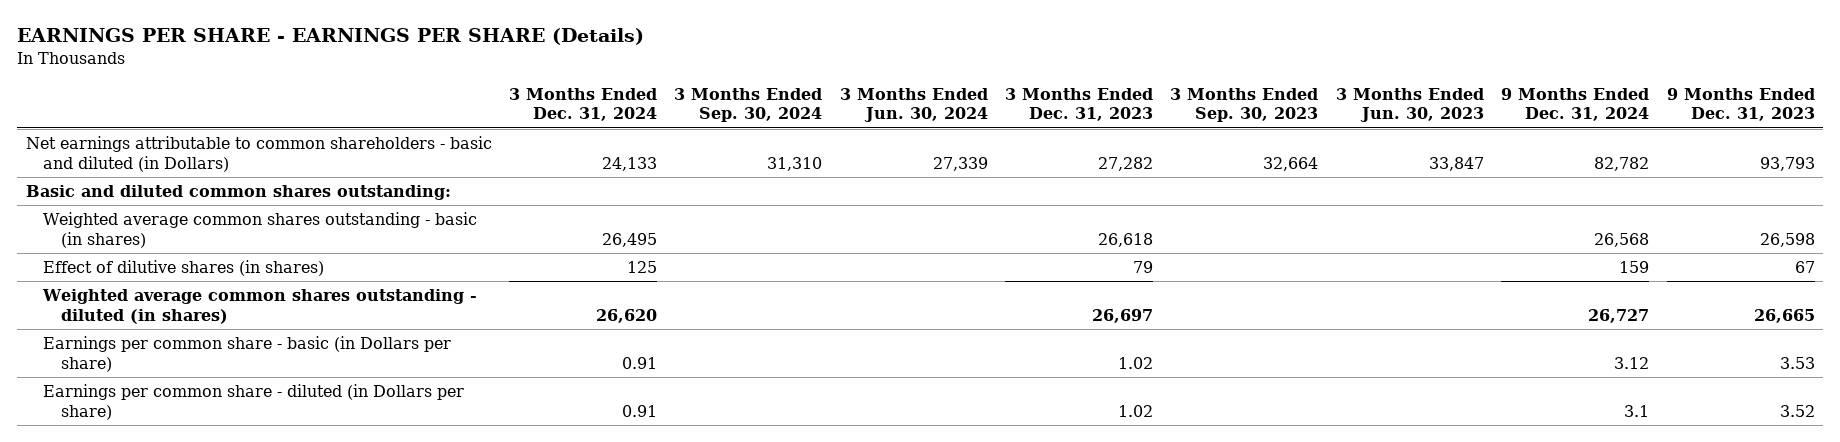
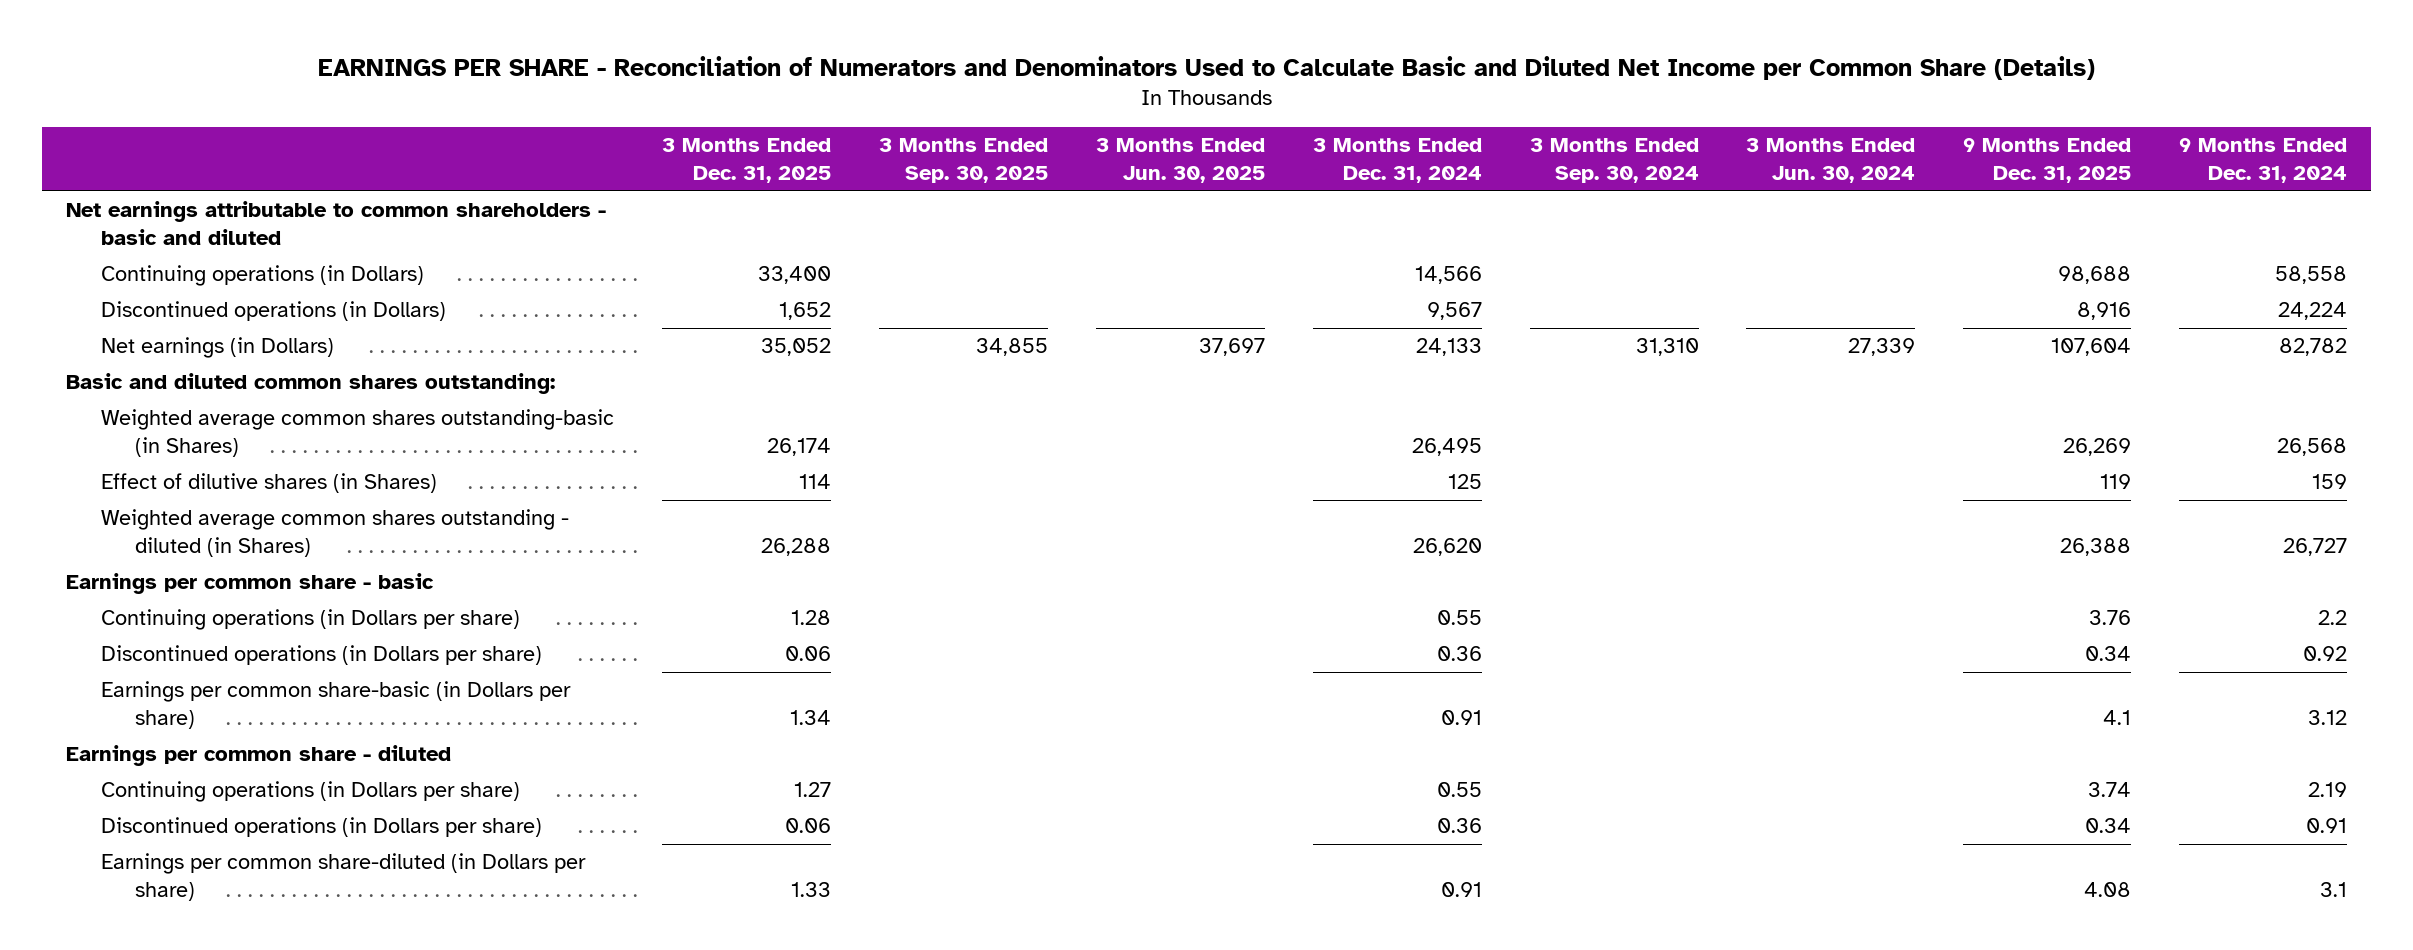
- EARNINGS PER SHARE - EARNINGS PER SHARE (Details)
+ EARNINGS PER SHARE - Reconciliation of Numerators and Denominators Used to Calculate Basic and Diluted Net Income per Common Share (Details)
- | 3 Months Ended Dec. 31, 2024 | 3 Months Ended Sep. 30, 2024 | 3 Months Ended Jun. 30, 2024 | 3 Months Ended Dec. 31, 2023 | 3 Months Ended Sep. 30, 2023 | 3 Months Ended Jun. 30, 2023 | 9 Months Ended Dec. 31, 2024 | 9 Months Ended Dec. 31, 2023
+ | 3 Months Ended Dec. 31, 2025 | 3 Months Ended Sep. 30, 2025 | 3 Months Ended Jun. 30, 2025 | 3 Months Ended Dec. 31, 2024 | 3 Months Ended Sep. 30, 2024 | 3 Months Ended Jun. 30, 2024 | 9 Months Ended Dec. 31, 2025 | 9 Months Ended Dec. 31, 2024
- Net earnings attributable to common shareholders - basic and diluted (in Dollars) | 24,133 | 31,310 | 27,339 | 27,282 | 32,664 | 33,847 | 82,782 | 93,793
+ Net earnings attributable to common shareholders - basic and diluted
+ Continuing operations (in Dollars) | 33,400 | | | 14,566 | | | 98,688 | 58,558
+ Discontinued operations (in Dollars) | 1,652 | | | 9,567 | | | 8,916 | 24,224
+ Net earnings (in Dollars) | 35,052 | 34,855 | 37,697 | 24,133 | 31,310 | 27,339 | 107,604 | 82,782
- Weighted average common shares outstanding - basic (in shares) | 26,495 | | | 26,618 | | | 26,568 | 26,598
- Effect of dilutive shares (in shares) | 125 | | | 79 | | | 159 | 67
- Weighted average common shares outstanding - diluted (in shares) | 26,620 | | | 26,697 | | | 26,727 | 26,665
- Earnings per common share - basic (in Dollars per share) | 0.91 | | | 1.02 | | | 3.12 | 3.53
- Earnings per common share - diluted (in Dollars per share) | 0.91 | | | 1.02 | | | 3.1 | 3.52
+ Weighted average common shares outstanding-basic (in Shares) | 26,174 | | | 26,495 | | | 26,269 | 26,568
+ Effect of dilutive shares (in Shares) | 114 | | | 125 | | | 119 | 159
+ Weighted average common shares outstanding - diluted (in Shares) | 26,288 | | | 26,620 | | | 26,388 | 26,727
+ Earnings per common share - basic
+ Continuing operations (in Dollars per share) | 1.28 | | | 0.55 | | | 3.76 | 2.2
+ Discontinued operations (in Dollars per share) | 0.06 | | | 0.36 | | | 0.34 | 0.92
+ Earnings per common share-basic (in Dollars per share) | 1.34 | | | 0.91 | | | 4.1 | 3.12
+ Earnings per common share - diluted
+ Continuing operations (in Dollars per share) | 1.27 | | | 0.55 | | | 3.74 | 2.19
+ Discontinued operations (in Dollars per share) | 0.06 | | | 0.36 | | | 0.34 | 0.91
+ Earnings per common share-diluted (in Dollars per share) | 1.33 | | | 0.91 | | | 4.08 | 3.1

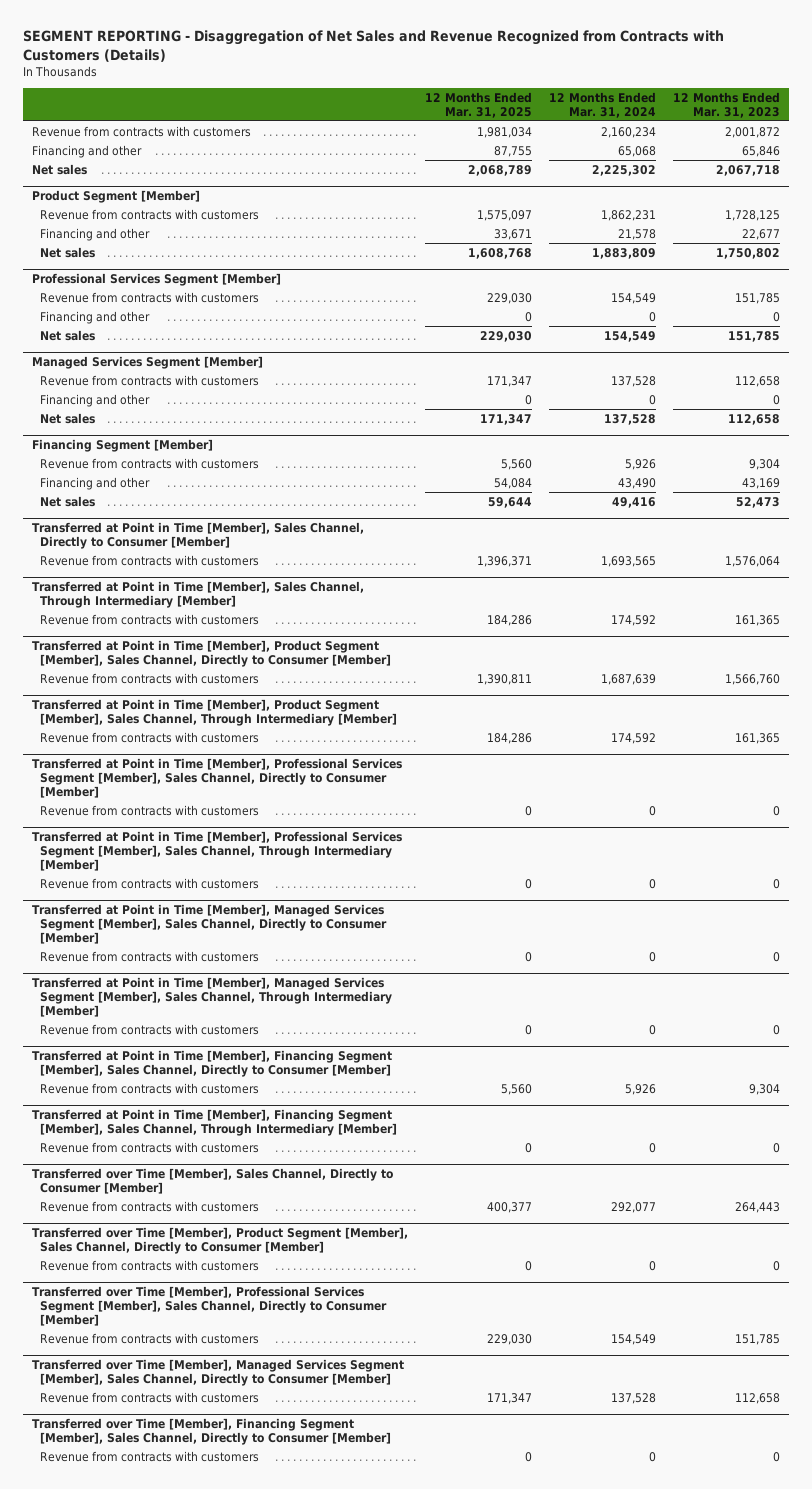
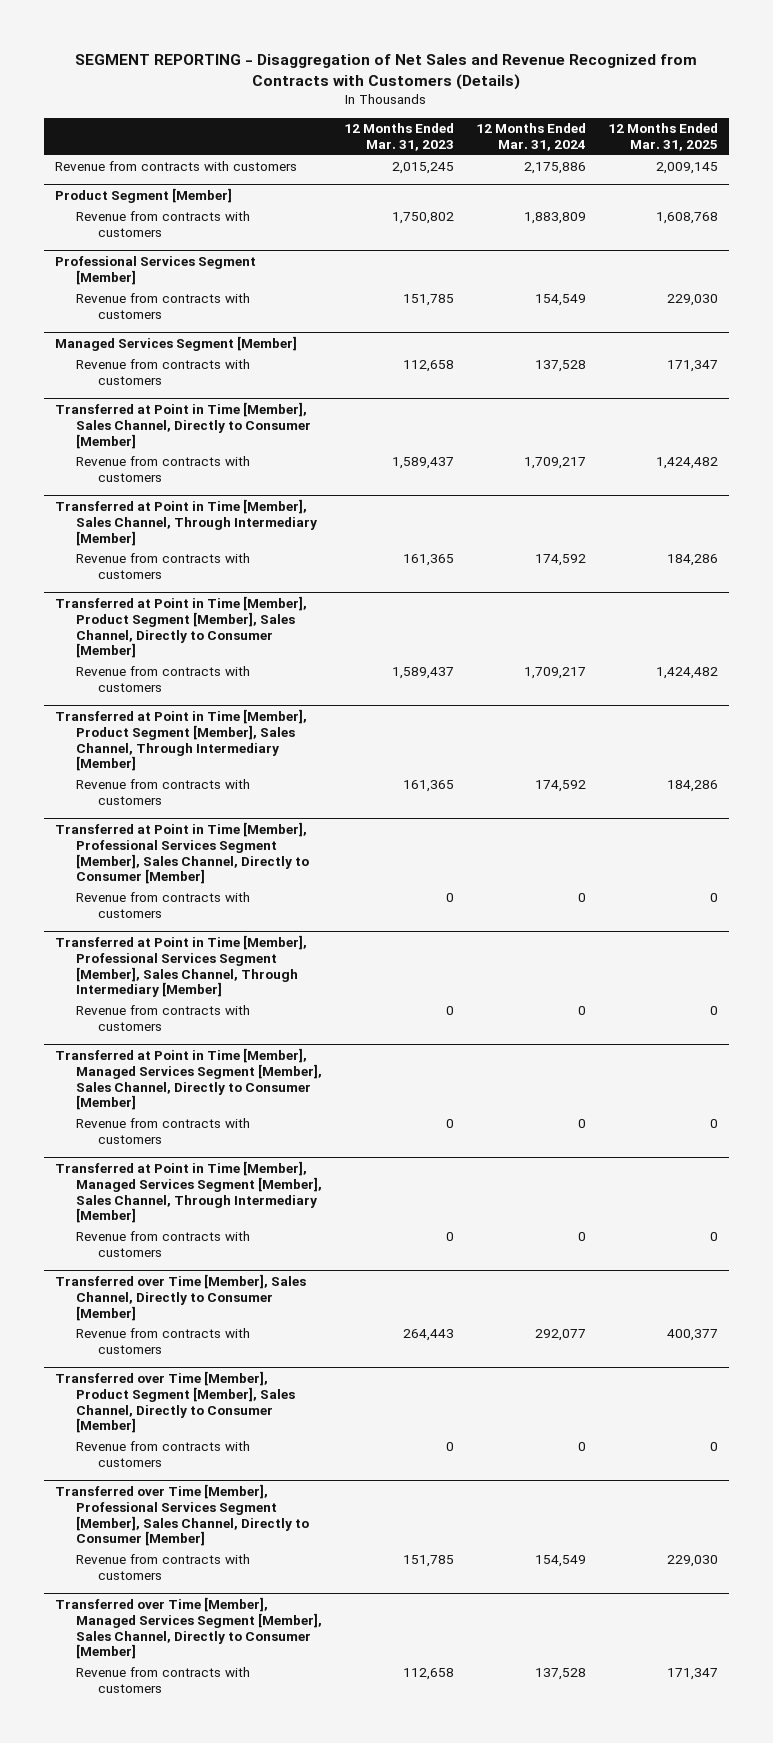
- | 12 Months Ended Mar. 31, 2025 | 12 Months Ended Mar. 31, 2024 | 12 Months Ended Mar. 31, 2023
+ | 12 Months Ended Mar. 31, 2023 | 12 Months Ended Mar. 31, 2024 | 12 Months Ended Mar. 31, 2025
- Revenue from contracts with customers | 1,981,034 | 2,160,234 | 2,001,872
- Financing and other | 87,755 | 65,068 | 65,846
- Net sales | 2,068,789 | 2,225,302 | 2,067,718
+ Revenue from contracts with customers | 2,015,245 | 2,175,886 | 2,009,145
@ Product Segment [Member]
- Revenue from contracts with customers | 1,575,097 | 1,862,231 | 1,728,125
- Financing and other | 33,671 | 21,578 | 22,677
- Net sales | 1,608,768 | 1,883,809 | 1,750,802
+ Revenue from contracts with customers | 1,750,802 | 1,883,809 | 1,608,768
@ Professional Services Segment [Member]
- Financing and other | 0 | 0 | 0
- Net sales | 229,030 | 154,549 | 151,785
@ Managed Services Segment [Member]
- Financing and other | 0 | 0 | 0
- Net sales | 171,347 | 137,528 | 112,658
- Financing Segment [Member]
- Revenue from contracts with customers | 5,560 | 5,926 | 9,304
- Financing and other | 54,084 | 43,490 | 43,169
- Net sales | 59,644 | 49,416 | 52,473
@ Transferred at Point in Time [Member], Sales Channel, Directly to Consumer [Member]
- Revenue from contracts with customers | 1,396,371 | 1,693,565 | 1,576,064
+ Revenue from contracts with customers | 1,589,437 | 1,709,217 | 1,424,482
@ Transferred at Point in Time [Member], Product Segment [Member], Sales Channel, Directly to Consumer [Member]
- Revenue from contracts with customers | 1,390,811 | 1,687,639 | 1,566,760
+ Revenue from contracts with customers | 1,589,437 | 1,709,217 | 1,424,482
- Transferred at Point in Time [Member], Financing Segment [Member], Sales Channel, Directly to Consumer [Member]
- Revenue from contracts with customers | 5,560 | 5,926 | 9,304
- Transferred at Point in Time [Member], Financing Segment [Member], Sales Channel, Through Intermediary [Member]
- Revenue from contracts with customers | 0 | 0 | 0
- Transferred over Time [Member], Financing Segment [Member], Sales Channel, Directly to Consumer [Member]
- Revenue from contracts with customers | 0 | 0 | 0

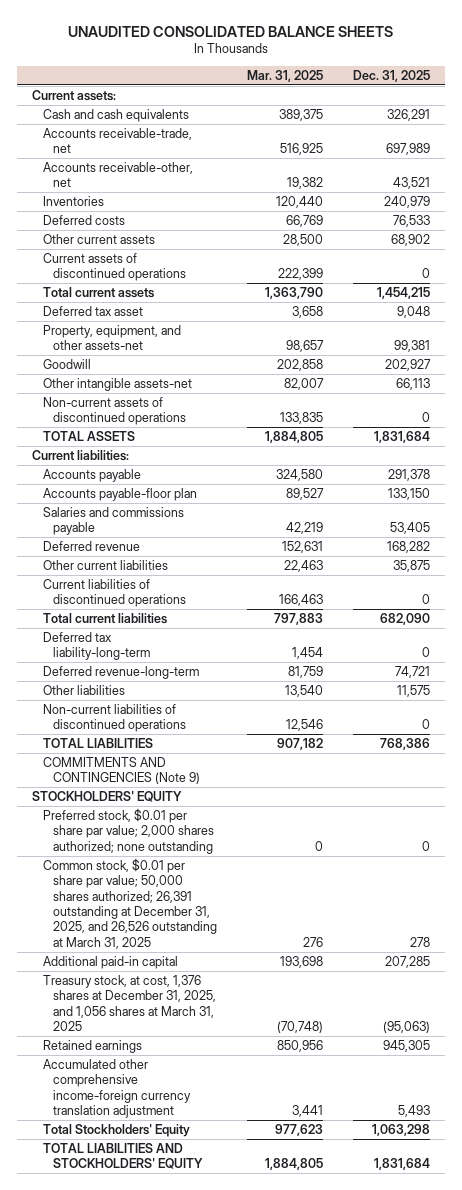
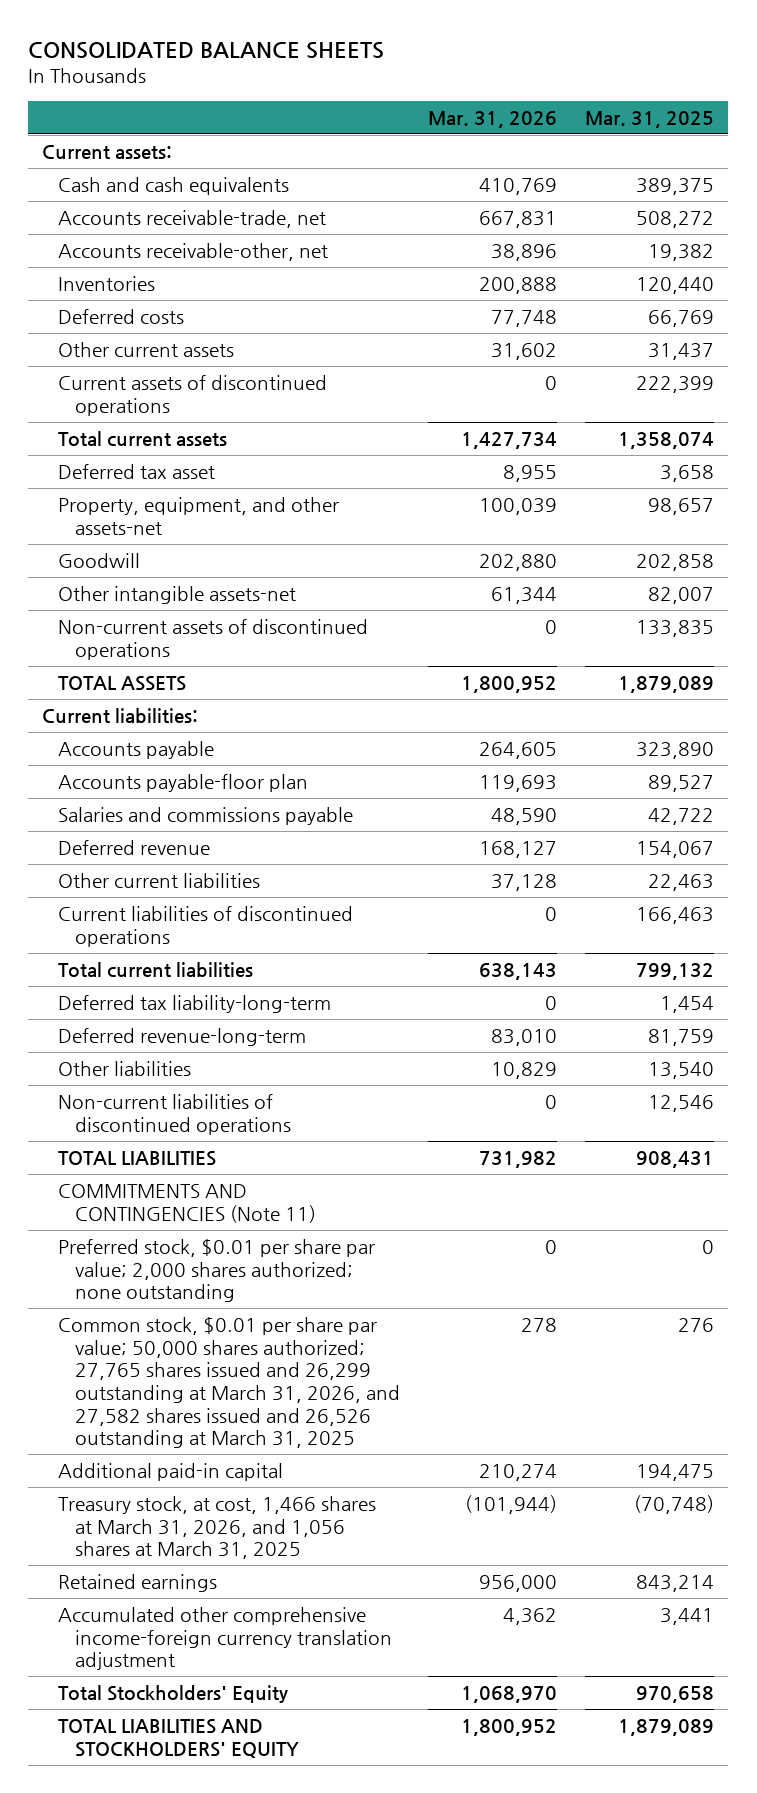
- UNAUDITED CONSOLIDATED BALANCE SHEETS
+ CONSOLIDATED BALANCE SHEETS
- | Mar. 31, 2025 | Dec. 31, 2025
+ | Mar. 31, 2026 | Mar. 31, 2025
- Accounts receivable-trade, net | 516,925 | 697,989
+ Accounts receivable-trade, net | 667,831 | 508,272
- Other current assets | 28,500 | 68,902
+ Other current assets | 31,602 | 31,437
- Total current assets | 1,363,790 | 1,454,215
+ Total current assets | 1,427,734 | 1,358,074
- TOTAL ASSETS | 1,884,805 | 1,831,684
+ TOTAL ASSETS | 1,800,952 | 1,879,089
- Accounts payable | 324,580 | 291,378
+ Accounts payable | 264,605 | 323,890
- Salaries and commissions payable | 42,219 | 53,405
- Deferred revenue | 152,631 | 168,282
+ Salaries and commissions payable | 48,590 | 42,722
+ Deferred revenue | 168,127 | 154,067
- Total current liabilities | 797,883 | 682,090
+ Total current liabilities | 638,143 | 799,132
- TOTAL LIABILITIES | 907,182 | 768,386
- COMMITMENTS AND CONTINGENCIES (Note 9)
- STOCKHOLDERS' EQUITY
+ TOTAL LIABILITIES | 731,982 | 908,431
+ COMMITMENTS AND CONTINGENCIES (Note 11)
- Common stock, $0.01 per share par value; 50,000 shares authorized; 26,391 outstanding at December 31, 2025, and 26,526 outstanding at March 31, 2025 | 276 | 278
- Additional paid-in capital | 193,698 | 207,285
- Treasury stock, at cost, 1,376 shares at December 31, 2025, and 1,056 shares at March 31, 2025 | (70,748) | (95,063)
- Retained earnings | 850,956 | 945,305
+ Common stock, $0.01 per share par value; 50,000 shares authorized; 27,765 shares issued and 26,299 outstanding at March 31, 2026, and 27,582 shares issued and 26,526 outstanding at March 31, 2025 | 278 | 276
+ Additional paid-in capital | 210,274 | 194,475
+ Treasury stock, at cost, 1,466 shares at March 31, 2026, and 1,056 shares at March 31, 2025 | (101,944) | (70,748)
+ Retained earnings | 956,000 | 843,214
- Total Stockholders' Equity | 977,623 | 1,063,298
- TOTAL LIABILITIES AND STOCKHOLDERS' EQUITY | 1,884,805 | 1,831,684
+ Total Stockholders' Equity | 1,068,970 | 970,658
+ TOTAL LIABILITIES AND STOCKHOLDERS' EQUITY | 1,800,952 | 1,879,089

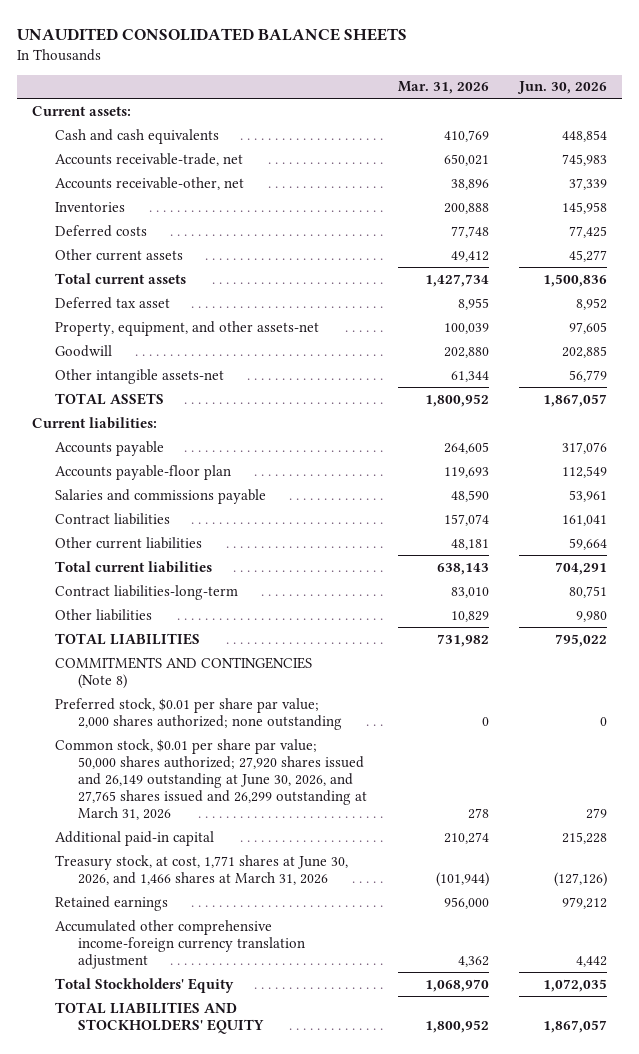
- CONSOLIDATED BALANCE SHEETS
+ UNAUDITED CONSOLIDATED BALANCE SHEETS
- | Mar. 31, 2026 | Mar. 31, 2025
+ | Mar. 31, 2026 | Jun. 30, 2026
- Accounts receivable-trade, net | 667,831 | 508,272
+ Accounts receivable-trade, net | 650,021 | 745,983
- Other current assets | 31,602 | 31,437
- Current assets of discontinued operations | 0 | 222,399
+ Other current assets | 49,412 | 45,277
- Non-current assets of discontinued operations | 0 | 133,835
- Deferred revenue | 168,127 | 154,067
- Other current liabilities | 37,128 | 22,463
- Current liabilities of discontinued operations | 0 | 166,463
+ Contract liabilities | 157,074 | 161,041
+ Other current liabilities | 48,181 | 59,664
- Deferred tax liability-long-term | 0 | 1,454
- Deferred revenue-long-term | 83,010 | 81,759
+ Contract liabilities-long-term | 83,010 | 80,751
- Non-current liabilities of discontinued operations | 0 | 12,546
- COMMITMENTS AND CONTINGENCIES (Note 11)
+ COMMITMENTS AND CONTINGENCIES (Note 8)
- Common stock, $0.01 per share par value; 50,000 shares authorized; 27,765 shares issued and 26,299 outstanding at March 31, 2026, and 27,582 shares issued and 26,526 outstanding at March 31, 2025 | 278 | 276
+ Common stock, $0.01 per share par value; 50,000 shares authorized; 27,920 shares issued and 26,149 outstanding at June 30, 2026, and 27,765 shares issued and 26,299 outstanding at March 31, 2026 | 278 | 279
- Treasury stock, at cost, 1,466 shares at March 31, 2026, and 1,056 shares at March 31, 2025 | (101,944) | (70,748)
+ Treasury stock, at cost, 1,771 shares at June 30, 2026, and 1,466 shares at March 31, 2026 | (101,944) | (127,126)

